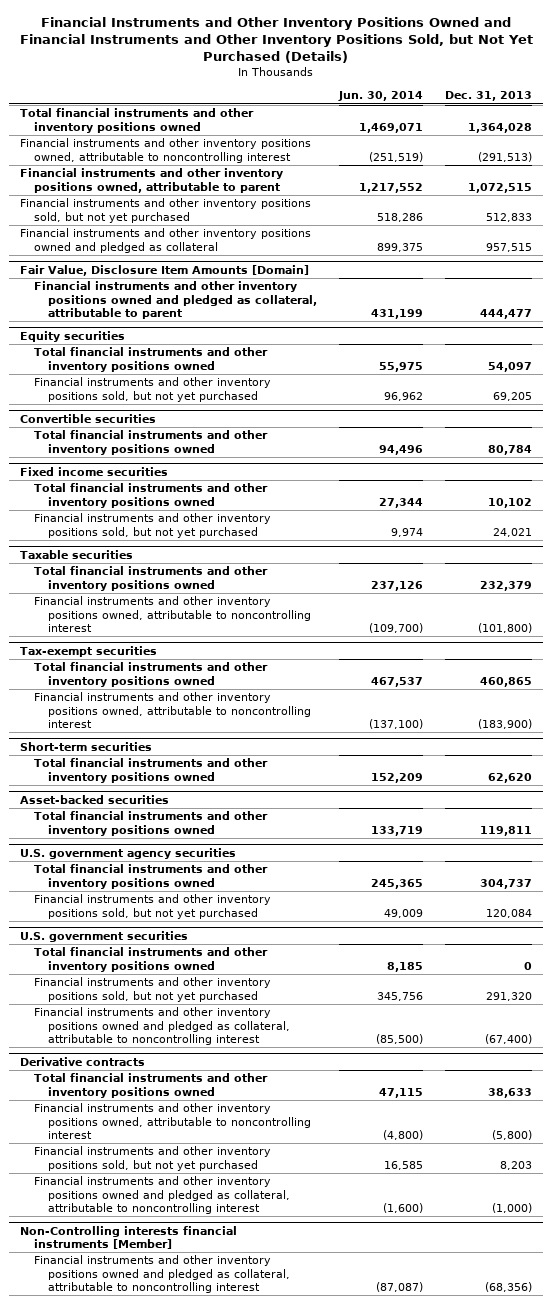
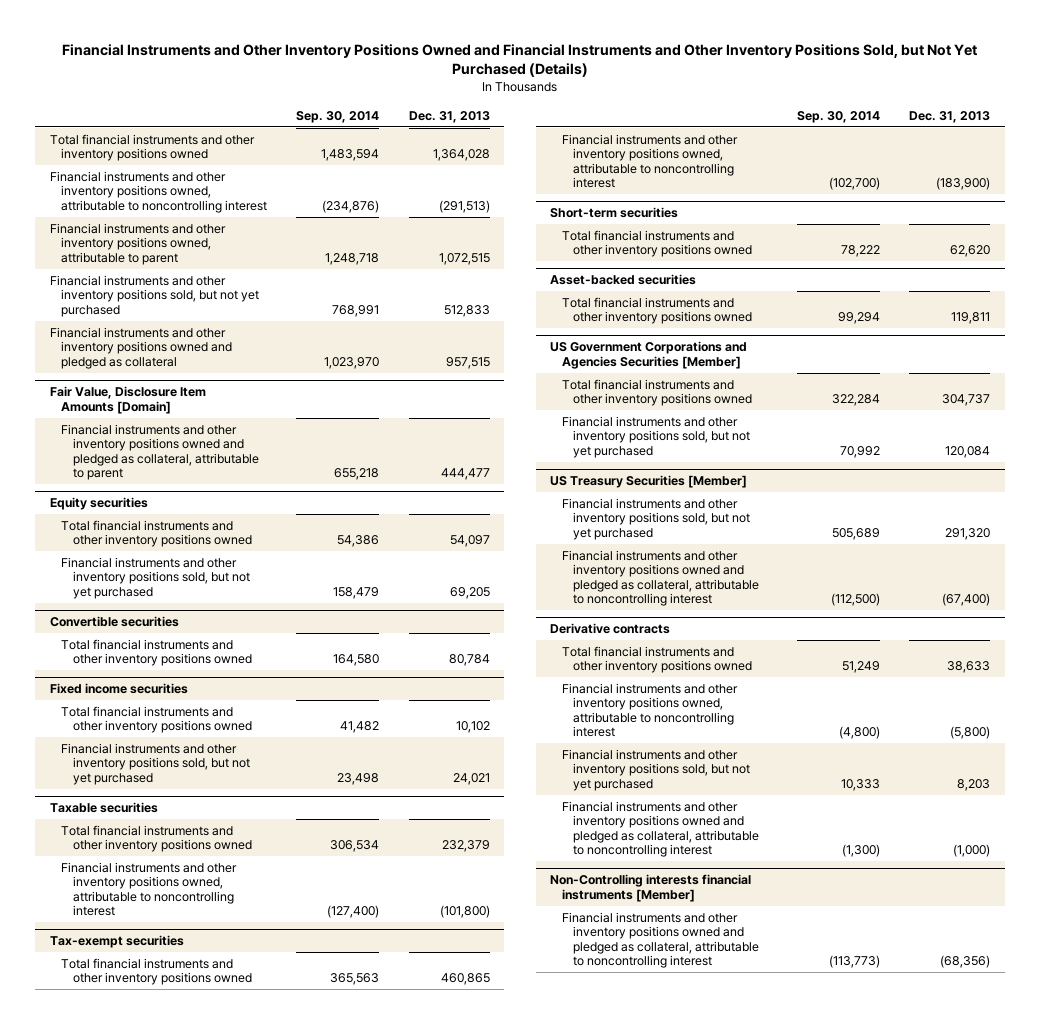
- | Jun. 30, 2014 | Dec. 31, 2013
+ | Sep. 30, 2014 | Dec. 31, 2013
- U.S. government agency securities
+ US Government Corporations and Agencies Securities [Member]
- U.S. government securities
- Total financial instruments and other inventory positions owned | 8,185 | 0
+ US Treasury Securities [Member]

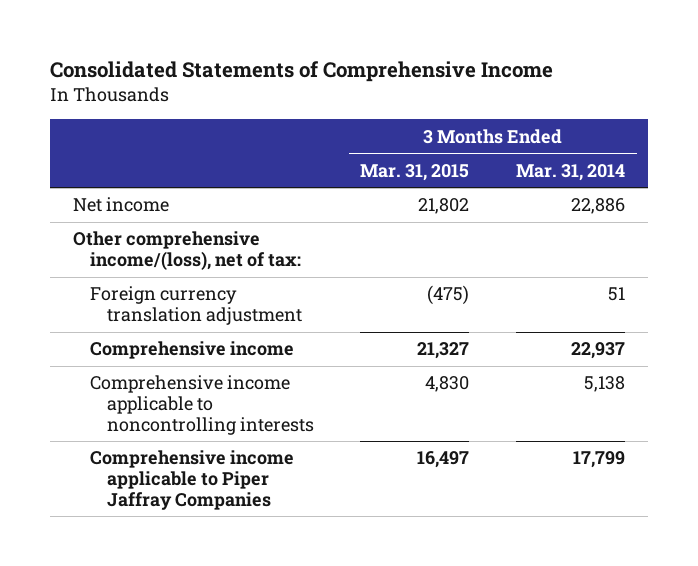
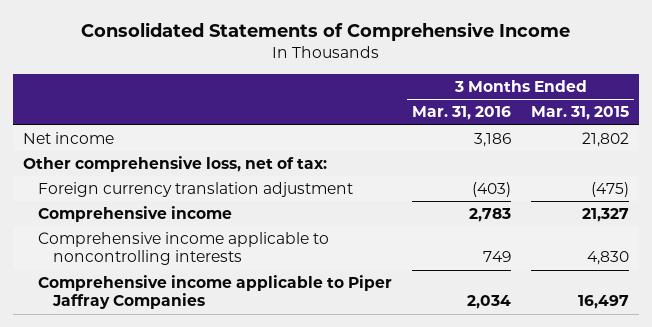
- | 3 Months Ended Mar. 31, 2015 | 3 Months Ended Mar. 31, 2014
+ | 3 Months Ended Mar. 31, 2016 | 3 Months Ended Mar. 31, 2015
- Other comprehensive income/(loss), net of tax:
+ Other comprehensive loss, net of tax:

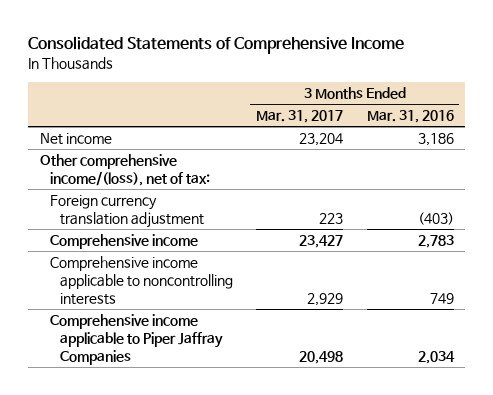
- | 3 Months Ended Mar. 31, 2016 | 3 Months Ended Mar. 31, 2015
+ | 3 Months Ended Mar. 31, 2017 | 3 Months Ended Mar. 31, 2016
- Other comprehensive loss, net of tax:
+ Other comprehensive income/(loss), net of tax:

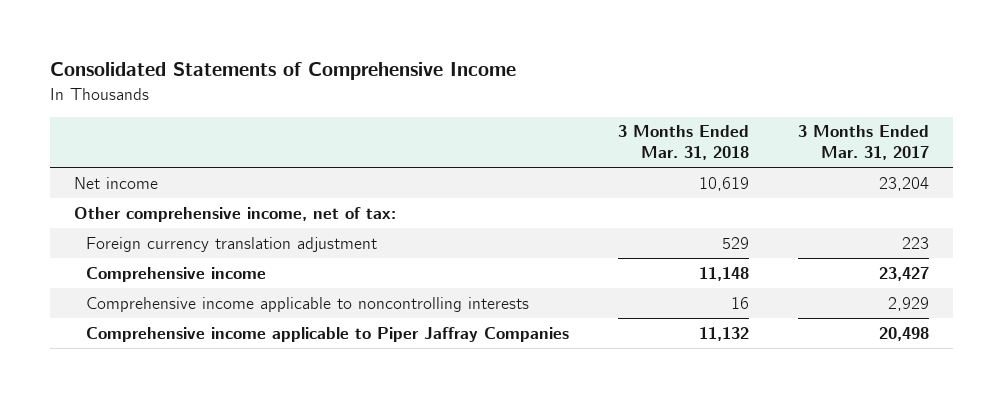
- | 3 Months Ended Mar. 31, 2017 | 3 Months Ended Mar. 31, 2016
+ | 3 Months Ended Mar. 31, 2018 | 3 Months Ended Mar. 31, 2017
- Other comprehensive income/(loss), net of tax:
+ Other comprehensive income, net of tax:

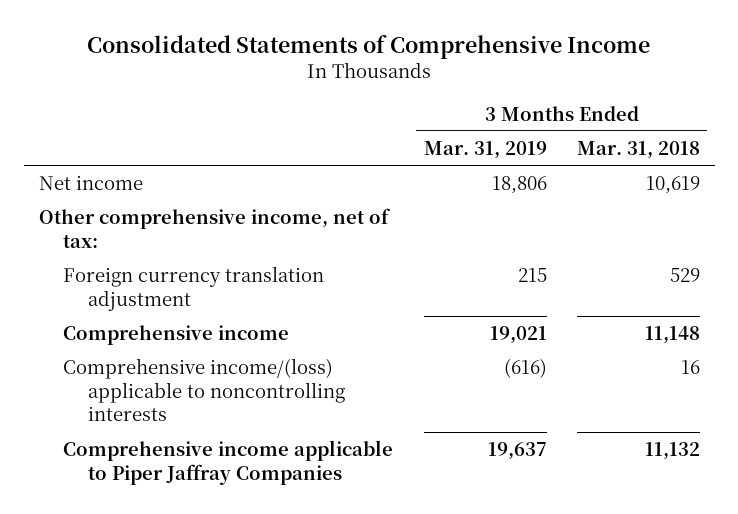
- | 3 Months Ended Mar. 31, 2018 | 3 Months Ended Mar. 31, 2017
+ | 3 Months Ended Mar. 31, 2019 | 3 Months Ended Mar. 31, 2018
- Comprehensive income applicable to noncontrolling interests | 16 | 2,929
+ Comprehensive income/(loss) applicable to noncontrolling interests | (616) | 16

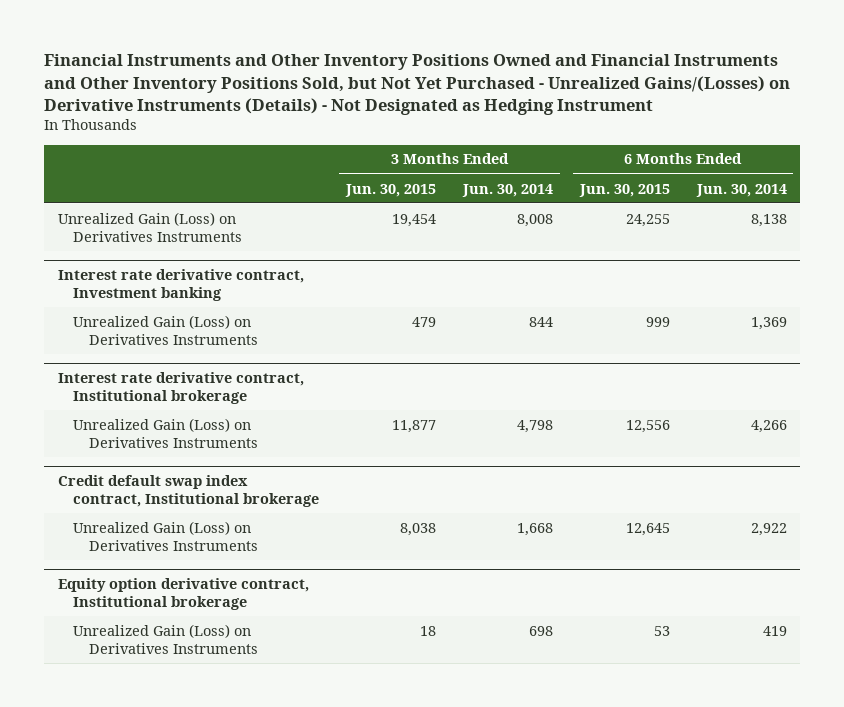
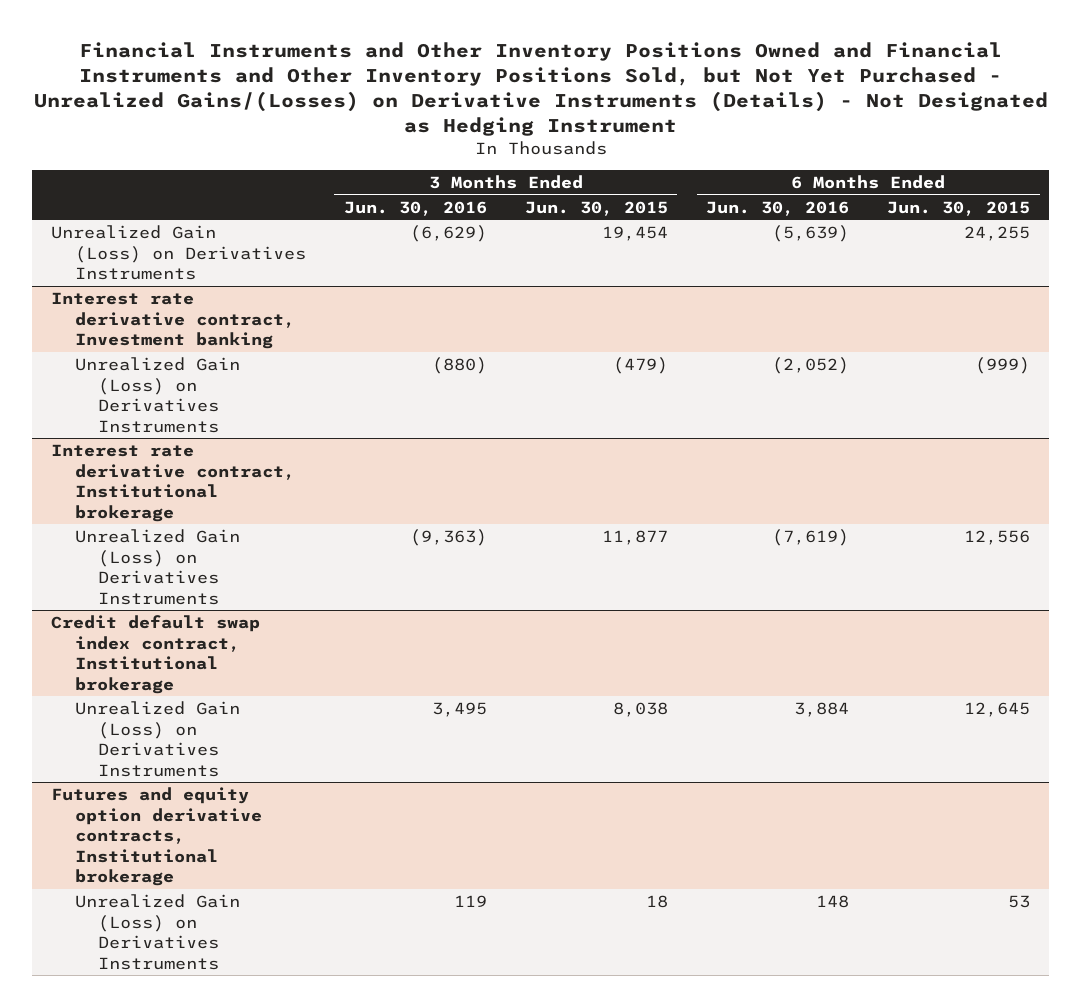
- | 3 Months Ended Jun. 30, 2015 | 3 Months Ended Jun. 30, 2014 | 6 Months Ended Jun. 30, 2015 | 6 Months Ended Jun. 30, 2014
+ | 3 Months Ended Jun. 30, 2016 | 3 Months Ended Jun. 30, 2015 | 6 Months Ended Jun. 30, 2016 | 6 Months Ended Jun. 30, 2015
@ Interest rate derivative contract, Investment banking
- Unrealized Gain (Loss) on Derivatives Instruments | 479 | 844 | 999 | 1,369
+ Unrealized Gain (Loss) on Derivatives Instruments | (880) | (479) | (2,052) | (999)
- Equity option derivative contract, Institutional brokerage
+ Futures and equity option derivative contracts, Institutional brokerage

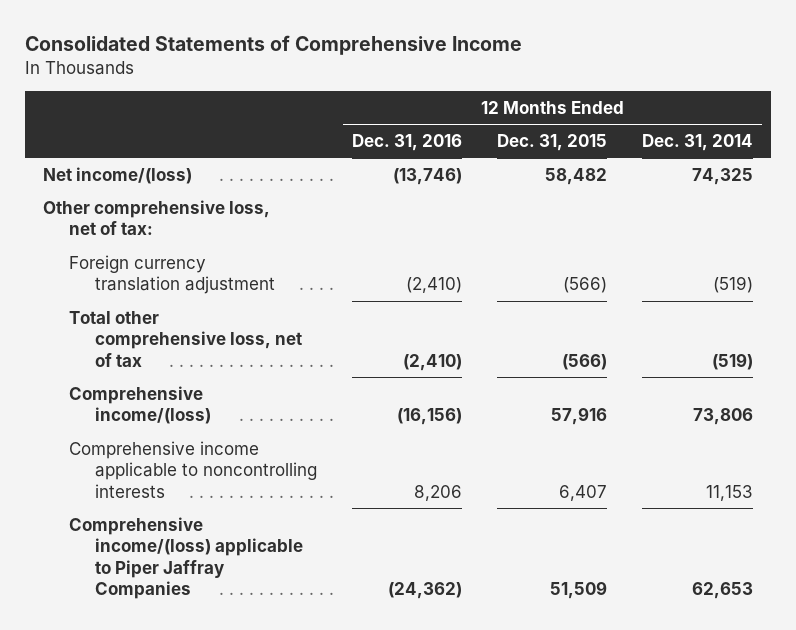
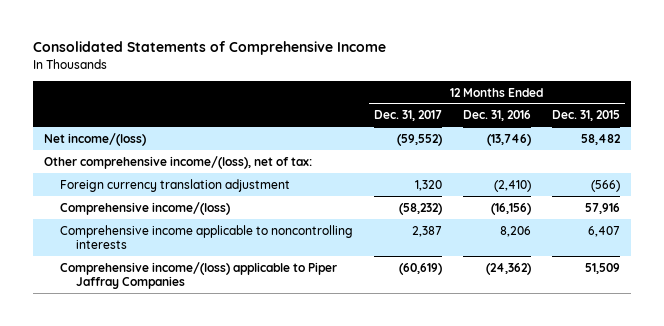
- | 12 Months Ended Dec. 31, 2016 | 12 Months Ended Dec. 31, 2015 | 12 Months Ended Dec. 31, 2014
+ | 12 Months Ended Dec. 31, 2017 | 12 Months Ended Dec. 31, 2016 | 12 Months Ended Dec. 31, 2015
- Other comprehensive loss, net of tax:
+ Other comprehensive income/(loss), net of tax:
- Total other comprehensive loss, net of tax | (2,410) | (566) | (519)

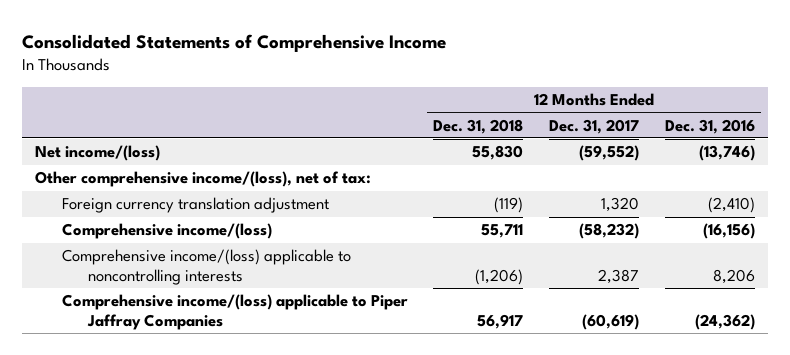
- | 12 Months Ended Dec. 31, 2017 | 12 Months Ended Dec. 31, 2016 | 12 Months Ended Dec. 31, 2015
+ | 12 Months Ended Dec. 31, 2018 | 12 Months Ended Dec. 31, 2017 | 12 Months Ended Dec. 31, 2016
- Comprehensive income applicable to noncontrolling interests | 2,387 | 8,206 | 6,407
+ Comprehensive income/(loss) applicable to noncontrolling interests | (1,206) | 2,387 | 8,206

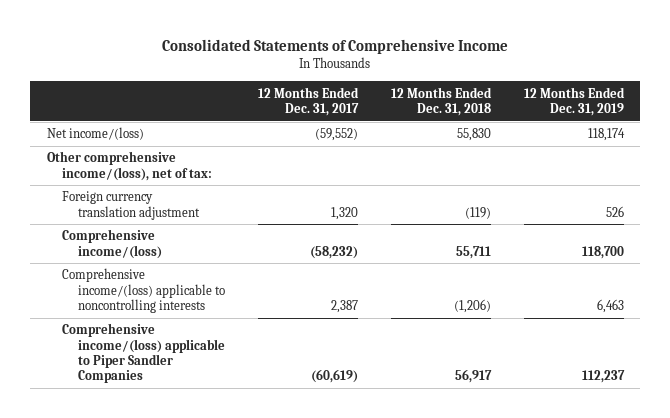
- | 12 Months Ended Dec. 31, 2018 | 12 Months Ended Dec. 31, 2017 | 12 Months Ended Dec. 31, 2016
+ | 12 Months Ended Dec. 31, 2017 | 12 Months Ended Dec. 31, 2018 | 12 Months Ended Dec. 31, 2019
- Comprehensive income/(loss) applicable to Piper Jaffray Companies | 56,917 | (60,619) | (24,362)
+ Comprehensive income/(loss) applicable to Piper Sandler Companies | (60,619) | 56,917 | 112,237

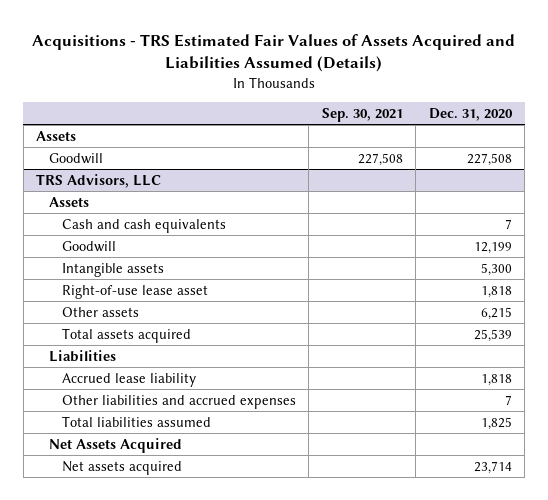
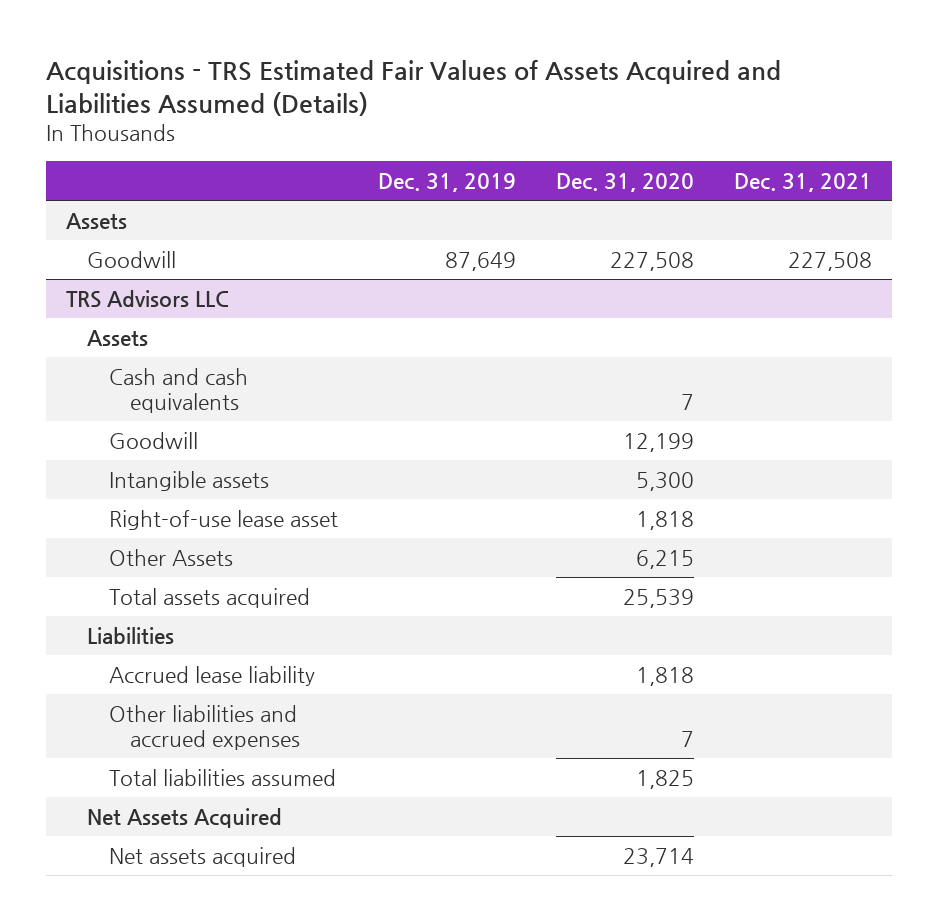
- | Sep. 30, 2021 | Dec. 31, 2020
+ | Dec. 31, 2019 | Dec. 31, 2020 | Dec. 31, 2021
- TRS Advisors, LLC
+ TRS Advisors LLC
- Other assets | | 6,215
+ Other Assets | | 6,215 |

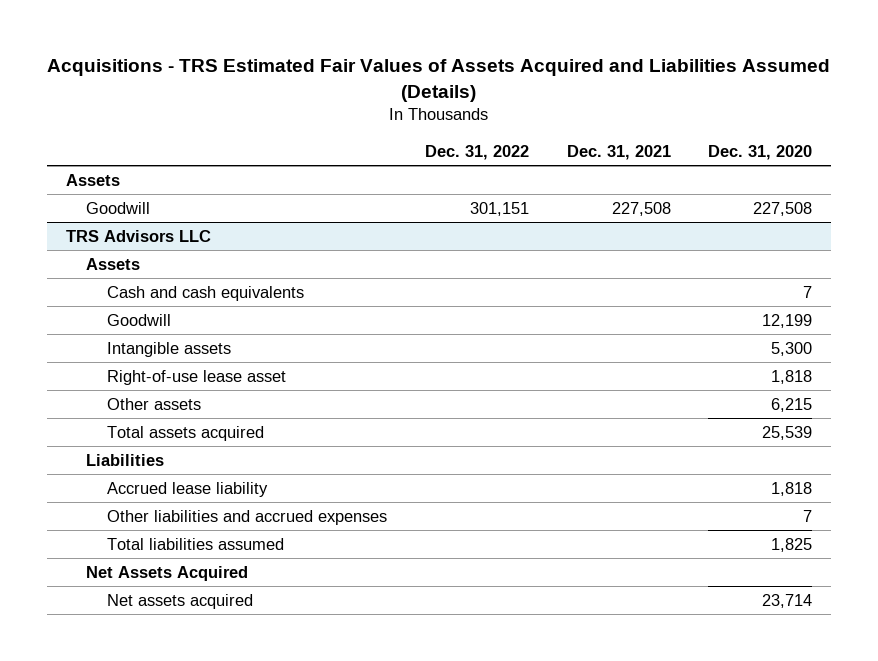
- | Dec. 31, 2019 | Dec. 31, 2020 | Dec. 31, 2021
+ | Dec. 31, 2022 | Dec. 31, 2021 | Dec. 31, 2020
@ TRS Advisors LLC
- Other Assets | | 6,215 |
+ Other assets | | | 6,215

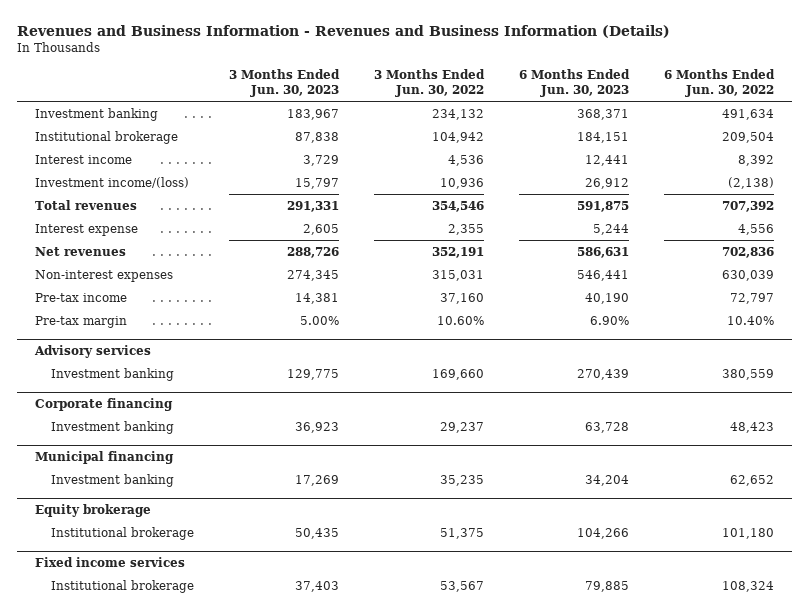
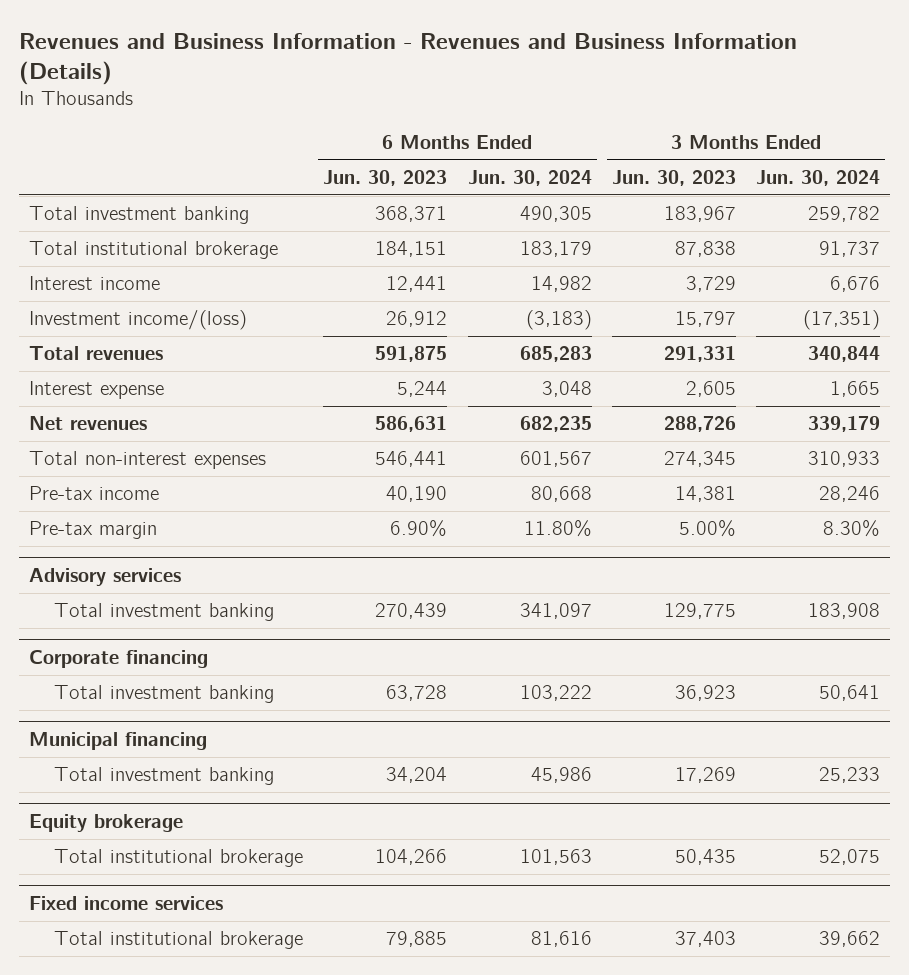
- | 3 Months Ended Jun. 30, 2023 | 3 Months Ended Jun. 30, 2022 | 6 Months Ended Jun. 30, 2023 | 6 Months Ended Jun. 30, 2022
+ | 6 Months Ended Jun. 30, 2023 | 6 Months Ended Jun. 30, 2024 | 3 Months Ended Jun. 30, 2023 | 3 Months Ended Jun. 30, 2024
- Investment banking | 183,967 | 234,132 | 368,371 | 491,634
- Institutional brokerage | 87,838 | 104,942 | 184,151 | 209,504
+ Total investment banking | 368,371 | 490,305 | 183,967 | 259,782
+ Total institutional brokerage | 184,151 | 183,179 | 87,838 | 91,737
- Non-interest expenses | 274,345 | 315,031 | 546,441 | 630,039
+ Total non-interest expenses | 546,441 | 601,567 | 274,345 | 310,933
@ Advisory services
- Investment banking | 129,775 | 169,660 | 270,439 | 380,559
+ Total investment banking | 270,439 | 341,097 | 129,775 | 183,908
@ Corporate financing
- Investment banking | 36,923 | 29,237 | 63,728 | 48,423
+ Total investment banking | 63,728 | 103,222 | 36,923 | 50,641
@ Municipal financing
- Investment banking | 17,269 | 35,235 | 34,204 | 62,652
+ Total investment banking | 34,204 | 45,986 | 17,269 | 25,233
@ Equity brokerage
- Institutional brokerage | 50,435 | 51,375 | 104,266 | 101,180
+ Total institutional brokerage | 104,266 | 101,563 | 50,435 | 52,075
@ Fixed income services
- Institutional brokerage | 37,403 | 53,567 | 79,885 | 108,324
+ Total institutional brokerage | 79,885 | 81,616 | 37,403 | 39,662

